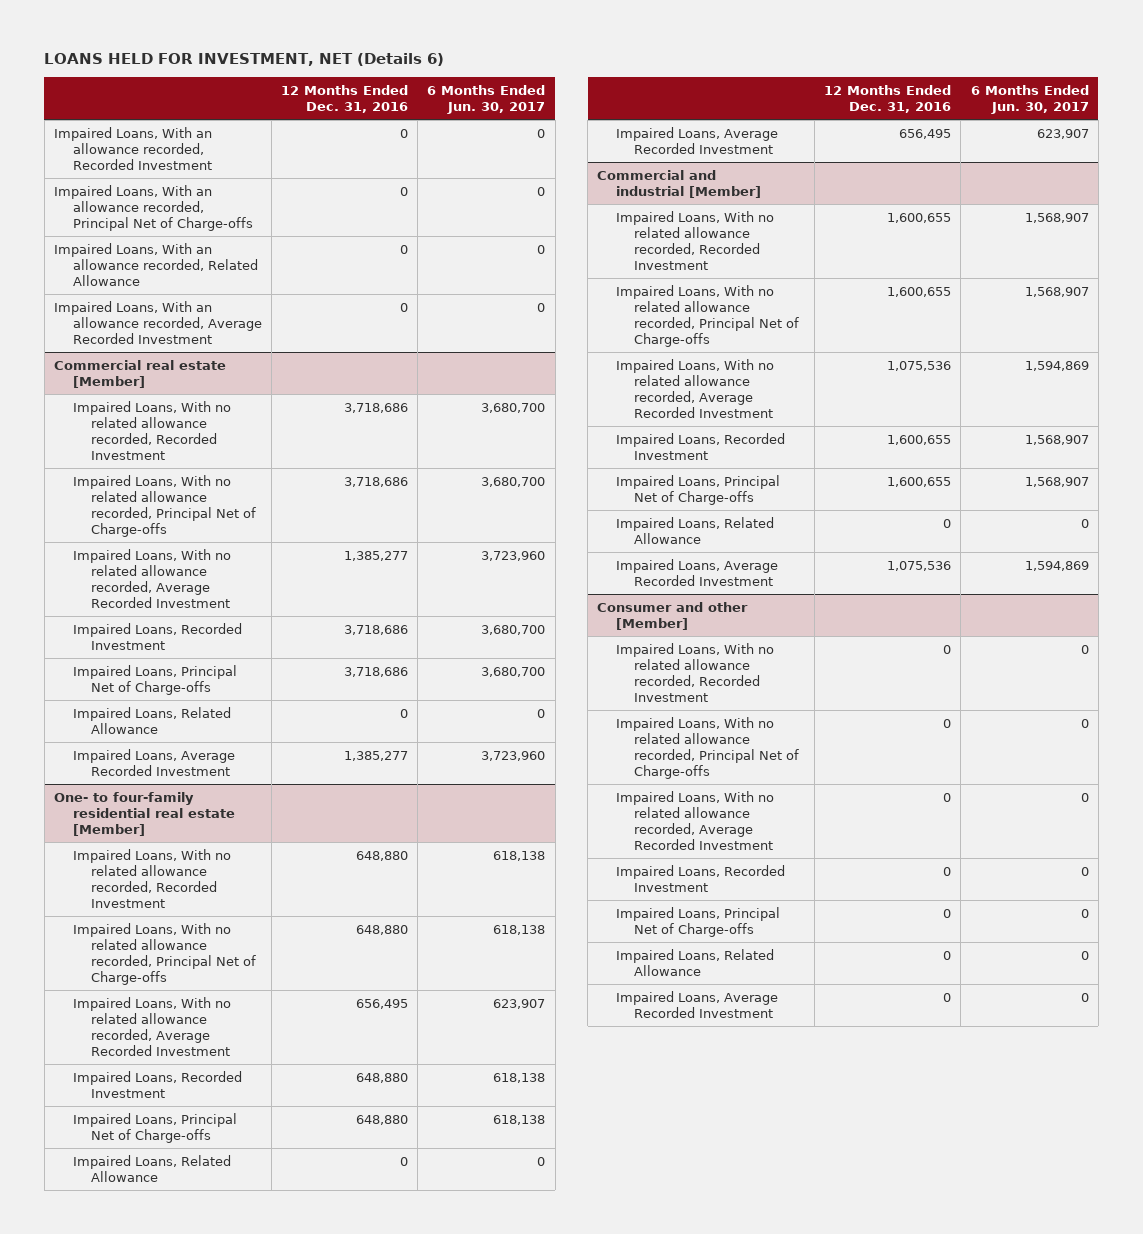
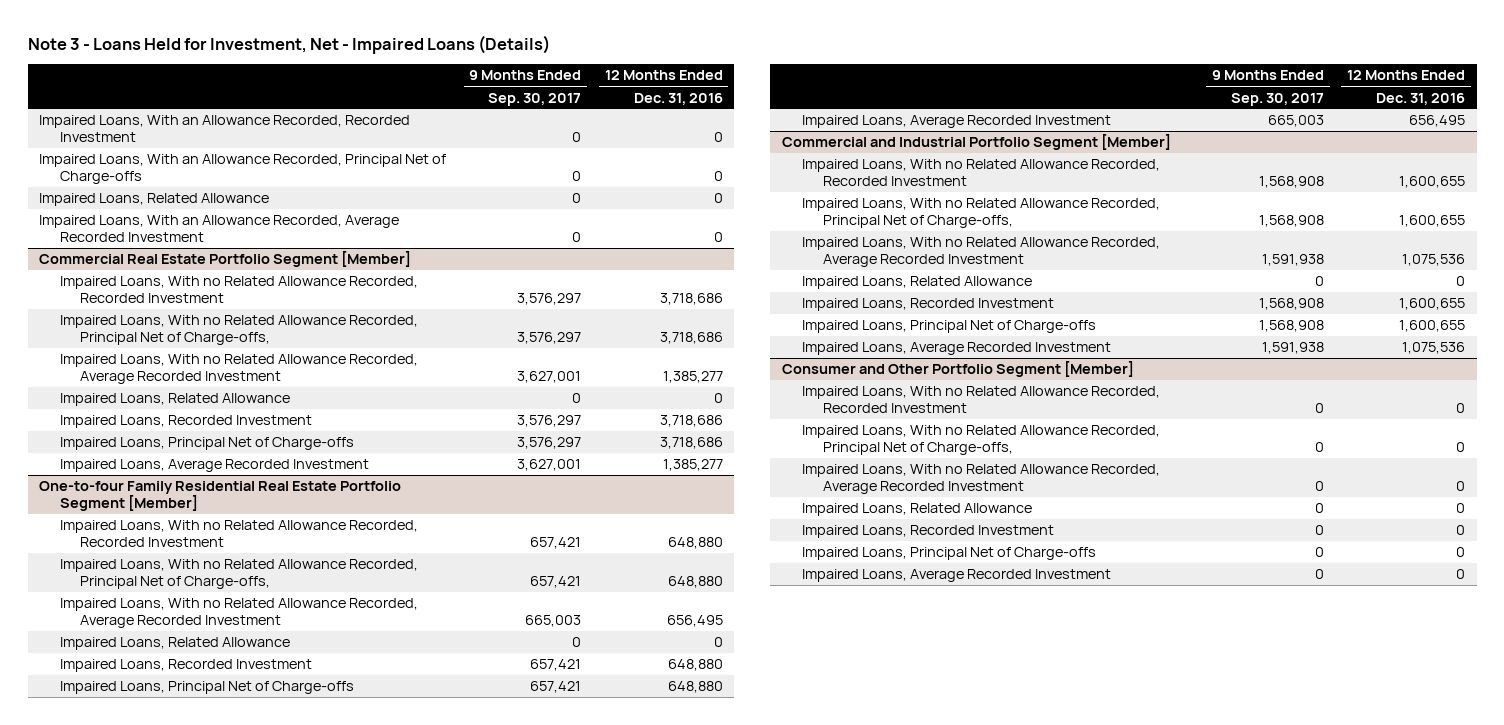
- LOANS HELD FOR INVESTMENT, NET (Details 6)
+ Note 3 - Loans Held for Investment, Net - Impaired Loans (Details)
- | 12 Months Ended Dec. 31, 2016 | 6 Months Ended Jun. 30, 2017
+ | 9 Months Ended Sep. 30, 2017 | 12 Months Ended Dec. 31, 2016
- Impaired Loans, With an allowance recorded, Recorded Investment | 0 | 0
- Impaired Loans, With an allowance recorded, Principal Net of Charge-offs | 0 | 0
- Impaired Loans, With an allowance recorded, Related Allowance | 0 | 0
- Impaired Loans, With an allowance recorded, Average Recorded Investment | 0 | 0
- Commercial real estate [Member]
- Impaired Loans, With no related allowance recorded, Recorded Investment | 3,718,686 | 3,680,700
- Impaired Loans, With no related allowance recorded, Principal Net of Charge-offs | 3,718,686 | 3,680,700
- Impaired Loans, With no related allowance recorded, Average Recorded Investment | 1,385,277 | 3,723,960
+ Impaired Loans, With an Allowance Recorded, Recorded Investment | 0 | 0
+ Impaired Loans, With an Allowance Recorded, Principal Net of Charge-offs | 0 | 0
+ Impaired Loans, Related Allowance | 0 | 0
+ Impaired Loans, With an Allowance Recorded, Average Recorded Investment | 0 | 0
+ Commercial Real Estate Portfolio Segment [Member]
+ Impaired Loans, With no Related Allowance Recorded, Recorded Investment | 3,576,297 | 3,718,686
+ Impaired Loans, With no Related Allowance Recorded, Principal Net of Charge-offs, | 3,576,297 | 3,718,686
+ Impaired Loans, With no Related Allowance Recorded, Average Recorded Investment | 3,627,001 | 1,385,277
+ Impaired Loans, Related Allowance | 0 | 0
- Impaired Loans, Related Allowance | 0 | 0
- One- to four-family residential real estate [Member]
- Impaired Loans, With no related allowance recorded, Recorded Investment | 648,880 | 618,138
- Impaired Loans, With no related allowance recorded, Principal Net of Charge-offs | 648,880 | 618,138
- Impaired Loans, With no related allowance recorded, Average Recorded Investment | 656,495 | 623,907
+ One-to-four Family Residential Real Estate Portfolio Segment [Member]
+ Impaired Loans, With no Related Allowance Recorded, Recorded Investment | 657,421 | 648,880
+ Impaired Loans, With no Related Allowance Recorded, Principal Net of Charge-offs, | 657,421 | 648,880
+ Impaired Loans, With no Related Allowance Recorded, Average Recorded Investment | 665,003 | 656,495
+ Impaired Loans, Related Allowance | 0 | 0
- Impaired Loans, Related Allowance | 0 | 0
- Commercial and industrial [Member]
- Impaired Loans, With no related allowance recorded, Recorded Investment | 1,600,655 | 1,568,907
- Impaired Loans, With no related allowance recorded, Principal Net of Charge-offs | 1,600,655 | 1,568,907
- Impaired Loans, With no related allowance recorded, Average Recorded Investment | 1,075,536 | 1,594,869
+ Commercial and Industrial Portfolio Segment [Member]
+ Impaired Loans, With no Related Allowance Recorded, Recorded Investment | 1,568,908 | 1,600,655
+ Impaired Loans, With no Related Allowance Recorded, Principal Net of Charge-offs, | 1,568,908 | 1,600,655
+ Impaired Loans, With no Related Allowance Recorded, Average Recorded Investment | 1,591,938 | 1,075,536
+ Impaired Loans, Related Allowance | 0 | 0
- Impaired Loans, Related Allowance | 0 | 0
- Consumer and other [Member]
- Impaired Loans, With no related allowance recorded, Recorded Investment | 0 | 0
- Impaired Loans, With no related allowance recorded, Principal Net of Charge-offs | 0 | 0
- Impaired Loans, With no related allowance recorded, Average Recorded Investment | 0 | 0
+ Consumer and Other Portfolio Segment [Member]
+ Impaired Loans, With no Related Allowance Recorded, Recorded Investment | 0 | 0
+ Impaired Loans, With no Related Allowance Recorded, Principal Net of Charge-offs, | 0 | 0
+ Impaired Loans, With no Related Allowance Recorded, Average Recorded Investment | 0 | 0
+ Impaired Loans, Related Allowance | 0 | 0
- Impaired Loans, Related Allowance | 0 | 0

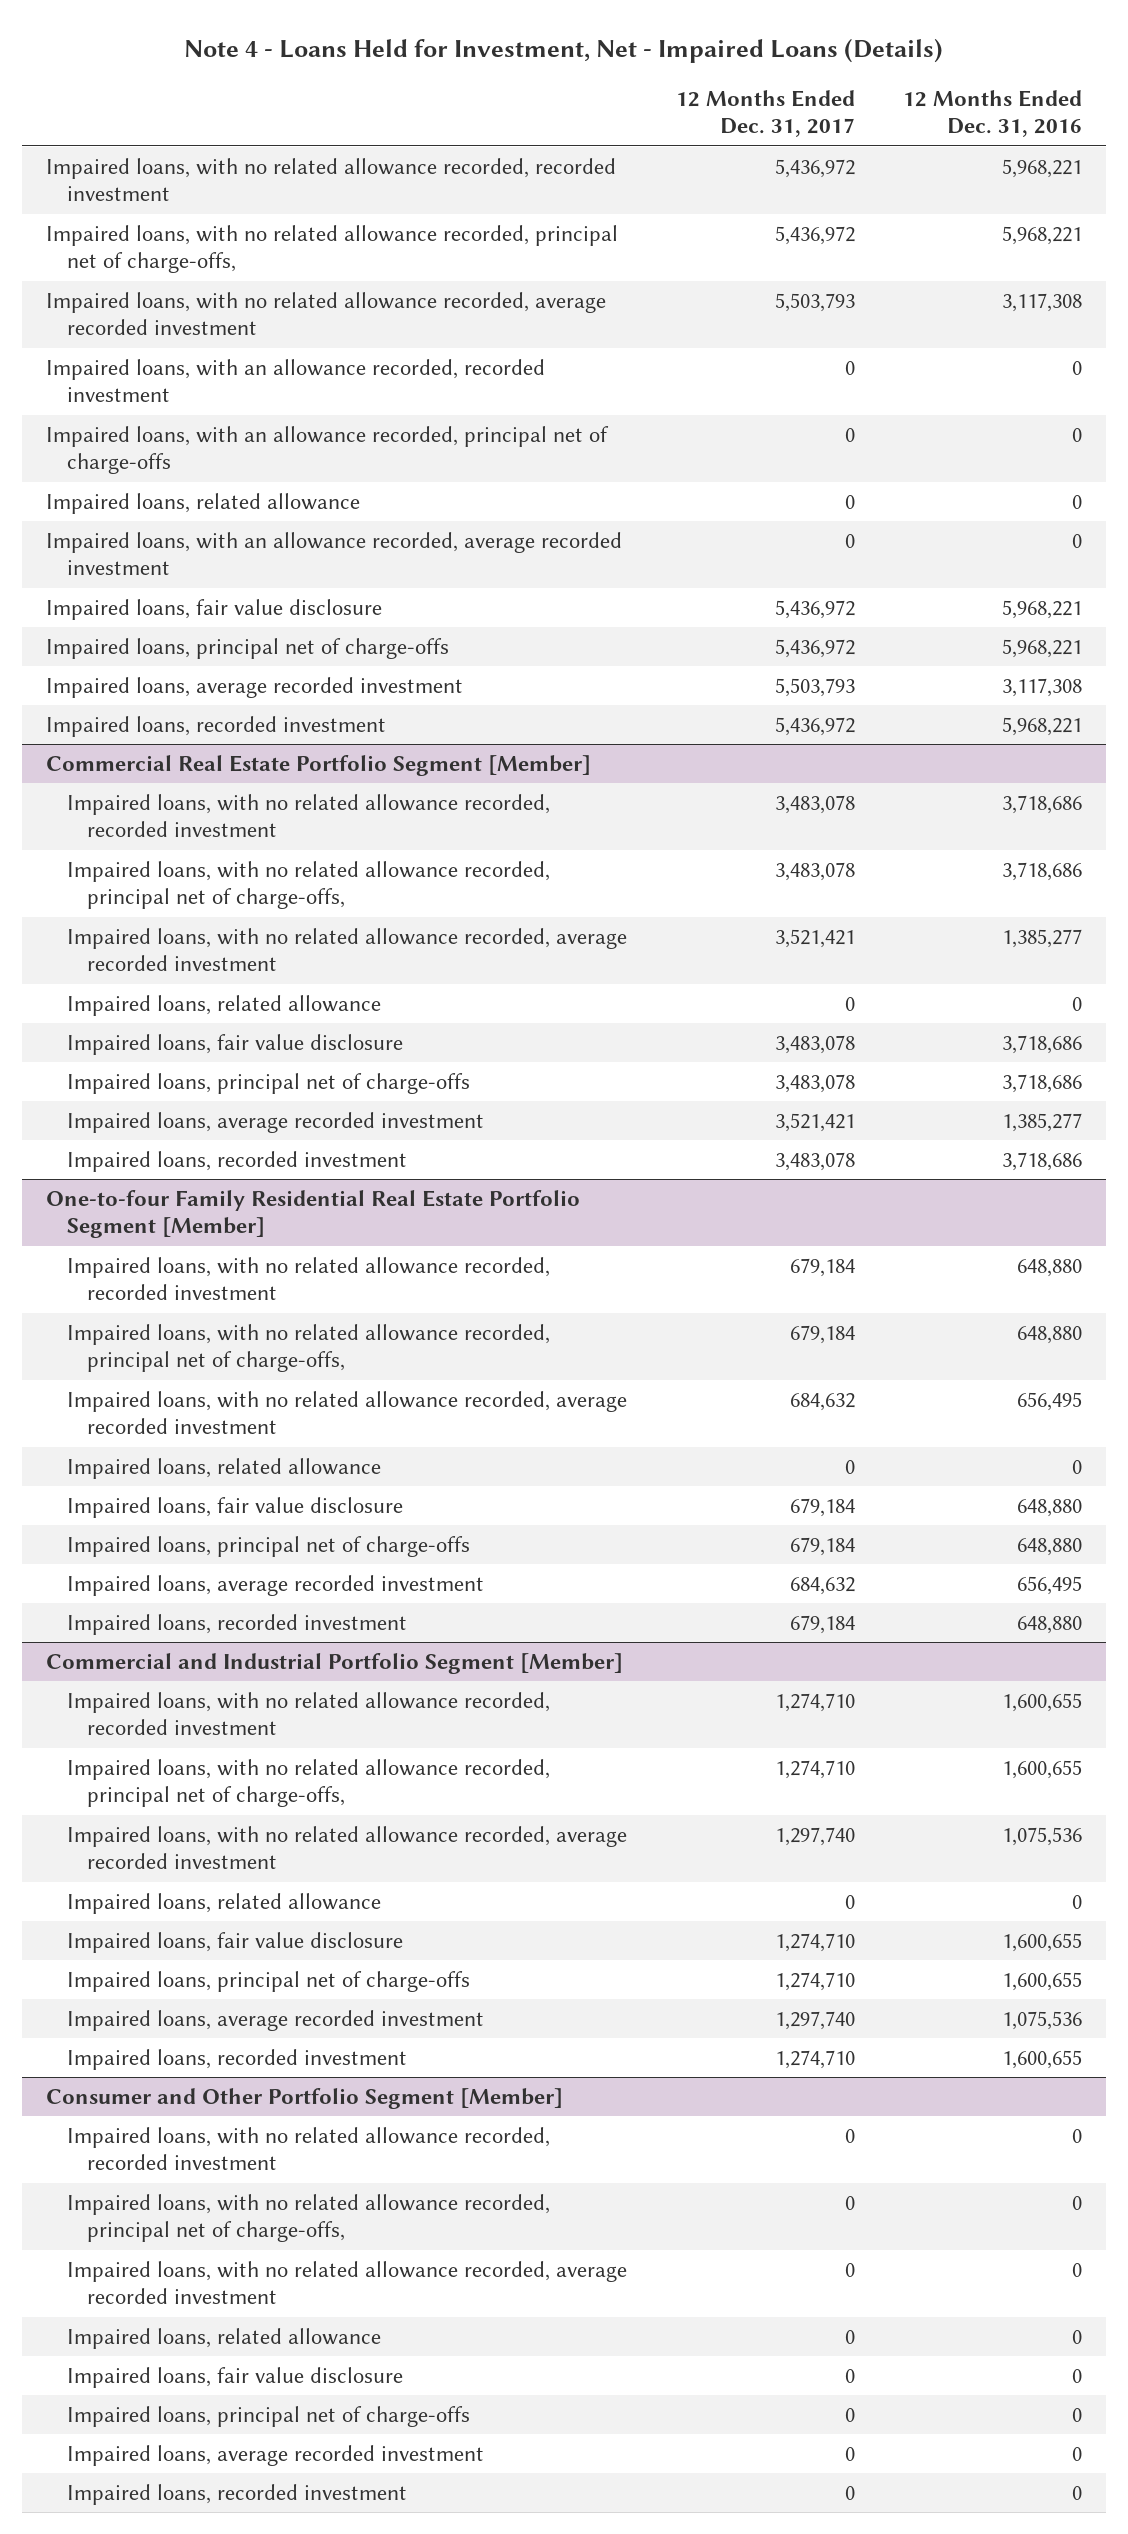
- Note 3 - Loans Held for Investment, Net - Impaired Loans (Details)
+ Note 4 - Loans Held for Investment, Net - Impaired Loans (Details)
- | 9 Months Ended Sep. 30, 2017 | 12 Months Ended Dec. 31, 2016
+ | 12 Months Ended Dec. 31, 2017 | 12 Months Ended Dec. 31, 2016
- Impaired Loans, With an Allowance Recorded, Recorded Investment | 0 | 0
- Impaired Loans, With an Allowance Recorded, Principal Net of Charge-offs | 0 | 0
- Impaired Loans, Related Allowance | 0 | 0
- Impaired Loans, With an Allowance Recorded, Average Recorded Investment | 0 | 0
+ Impaired loans, with no related allowance recorded, recorded investment | 5,436,972 | 5,968,221
+ Impaired loans, with no related allowance recorded, principal net of charge-offs, | 5,436,972 | 5,968,221
+ Impaired loans, with no related allowance recorded, average recorded investment | 5,503,793 | 3,117,308
+ Impaired loans, with an allowance recorded, recorded investment | 0 | 0
+ Impaired loans, with an allowance recorded, principal net of charge-offs | 0 | 0
+ Impaired loans, related allowance | 0 | 0
+ Impaired loans, with an allowance recorded, average recorded investment | 0 | 0
+ Impaired loans, fair value disclosure | 5,436,972 | 5,968,221
+ Impaired loans, principal net of charge-offs | 5,436,972 | 5,968,221
+ Impaired loans, average recorded investment | 5,503,793 | 3,117,308
+ Impaired loans, recorded investment | 5,436,972 | 5,968,221
@ Commercial Real Estate Portfolio Segment [Member]
- Impaired Loans, With no Related Allowance Recorded, Recorded Investment | 3,576,297 | 3,718,686
- Impaired Loans, With no Related Allowance Recorded, Principal Net of Charge-offs, | 3,576,297 | 3,718,686
- Impaired Loans, With no Related Allowance Recorded, Average Recorded Investment | 3,627,001 | 1,385,277
- Impaired Loans, Related Allowance | 0 | 0
- Impaired Loans, Recorded Investment | 3,576,297 | 3,718,686
- Impaired Loans, Principal Net of Charge-offs | 3,576,297 | 3,718,686
- Impaired Loans, Average Recorded Investment | 3,627,001 | 1,385,277
+ Impaired loans, with no related allowance recorded, recorded investment | 3,483,078 | 3,718,686
+ Impaired loans, with no related allowance recorded, principal net of charge-offs, | 3,483,078 | 3,718,686
+ Impaired loans, with no related allowance recorded, average recorded investment | 3,521,421 | 1,385,277
+ Impaired loans, related allowance | 0 | 0
+ Impaired loans, fair value disclosure | 3,483,078 | 3,718,686
+ Impaired loans, principal net of charge-offs | 3,483,078 | 3,718,686
+ Impaired loans, average recorded investment | 3,521,421 | 1,385,277
+ Impaired loans, recorded investment | 3,483,078 | 3,718,686
@ One-to-four Family Residential Real Estate Portfolio Segment [Member]
- Impaired Loans, With no Related Allowance Recorded, Recorded Investment | 657,421 | 648,880
- Impaired Loans, With no Related Allowance Recorded, Principal Net of Charge-offs, | 657,421 | 648,880
- Impaired Loans, With no Related Allowance Recorded, Average Recorded Investment | 665,003 | 656,495
- Impaired Loans, Related Allowance | 0 | 0
- Impaired Loans, Recorded Investment | 657,421 | 648,880
- Impaired Loans, Principal Net of Charge-offs | 657,421 | 648,880
- Impaired Loans, Average Recorded Investment | 665,003 | 656,495
+ Impaired loans, with no related allowance recorded, recorded investment | 679,184 | 648,880
+ Impaired loans, with no related allowance recorded, principal net of charge-offs, | 679,184 | 648,880
+ Impaired loans, with no related allowance recorded, average recorded investment | 684,632 | 656,495
+ Impaired loans, related allowance | 0 | 0
+ Impaired loans, fair value disclosure | 679,184 | 648,880
+ Impaired loans, principal net of charge-offs | 679,184 | 648,880
+ Impaired loans, average recorded investment | 684,632 | 656,495
+ Impaired loans, recorded investment | 679,184 | 648,880
@ Commercial and Industrial Portfolio Segment [Member]
- Impaired Loans, With no Related Allowance Recorded, Recorded Investment | 1,568,908 | 1,600,655
- Impaired Loans, With no Related Allowance Recorded, Principal Net of Charge-offs, | 1,568,908 | 1,600,655
- Impaired Loans, With no Related Allowance Recorded, Average Recorded Investment | 1,591,938 | 1,075,536
- Impaired Loans, Related Allowance | 0 | 0
- Impaired Loans, Recorded Investment | 1,568,908 | 1,600,655
- Impaired Loans, Principal Net of Charge-offs | 1,568,908 | 1,600,655
- Impaired Loans, Average Recorded Investment | 1,591,938 | 1,075,536
+ Impaired loans, with no related allowance recorded, recorded investment | 1,274,710 | 1,600,655
+ Impaired loans, with no related allowance recorded, principal net of charge-offs, | 1,274,710 | 1,600,655
+ Impaired loans, with no related allowance recorded, average recorded investment | 1,297,740 | 1,075,536
+ Impaired loans, related allowance | 0 | 0
+ Impaired loans, fair value disclosure | 1,274,710 | 1,600,655
+ Impaired loans, principal net of charge-offs | 1,274,710 | 1,600,655
+ Impaired loans, average recorded investment | 1,297,740 | 1,075,536
+ Impaired loans, recorded investment | 1,274,710 | 1,600,655
@ Consumer and Other Portfolio Segment [Member]
- Impaired Loans, With no Related Allowance Recorded, Recorded Investment | 0 | 0
- Impaired Loans, With no Related Allowance Recorded, Principal Net of Charge-offs, | 0 | 0
- Impaired Loans, With no Related Allowance Recorded, Average Recorded Investment | 0 | 0
- Impaired Loans, Related Allowance | 0 | 0
- Impaired Loans, Recorded Investment | 0 | 0
- Impaired Loans, Principal Net of Charge-offs | 0 | 0
- Impaired Loans, Average Recorded Investment | 0 | 0
+ Impaired loans, with no related allowance recorded, recorded investment | 0 | 0
+ Impaired loans, with no related allowance recorded, principal net of charge-offs, | 0 | 0
+ Impaired loans, with no related allowance recorded, average recorded investment | 0 | 0
+ Impaired loans, related allowance | 0 | 0
+ Impaired loans, fair value disclosure | 0 | 0
+ Impaired loans, principal net of charge-offs | 0 | 0
+ Impaired loans, average recorded investment | 0 | 0
+ Impaired loans, recorded investment | 0 | 0

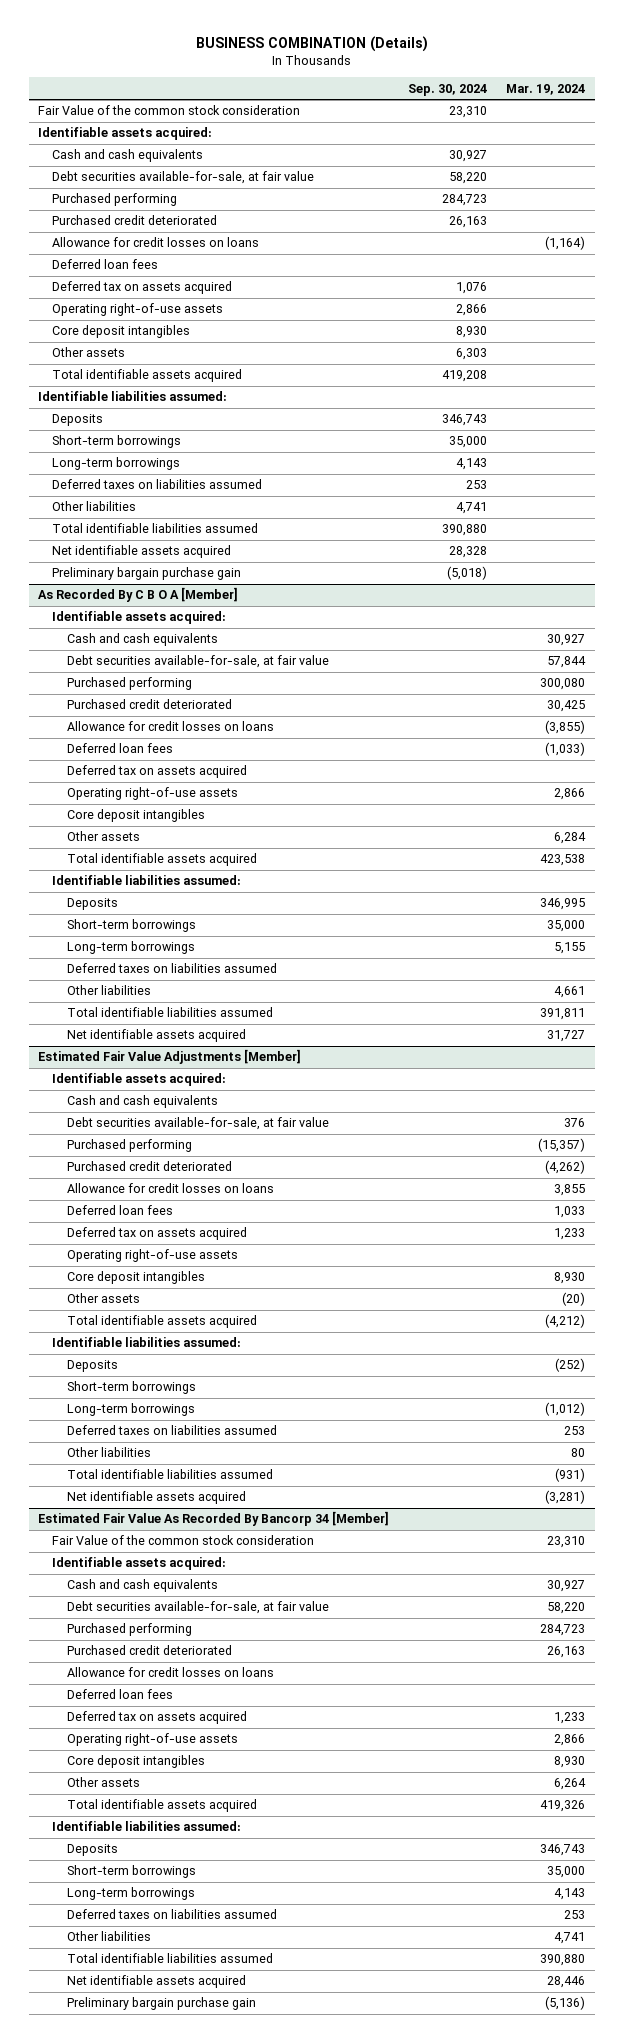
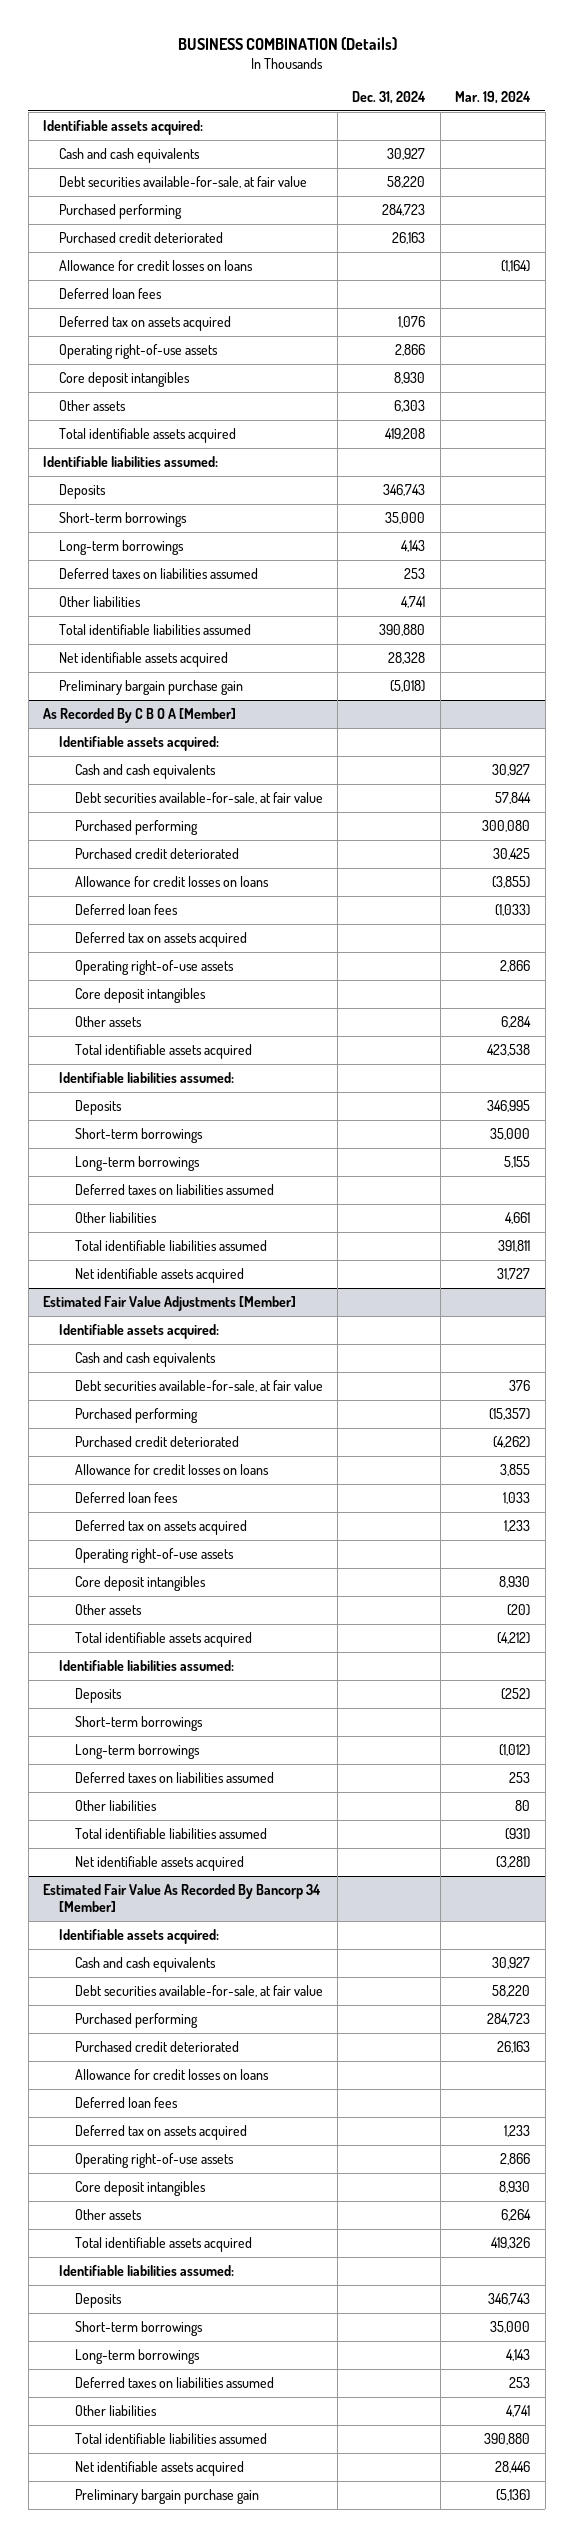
- | Sep. 30, 2024 | Mar. 19, 2024
+ | Dec. 31, 2024 | Mar. 19, 2024
- Fair Value of the common stock consideration | 23,310 |
@ Estimated Fair Value As Recorded By Bancorp 34 [Member]
- Fair Value of the common stock consideration | | 23,310

